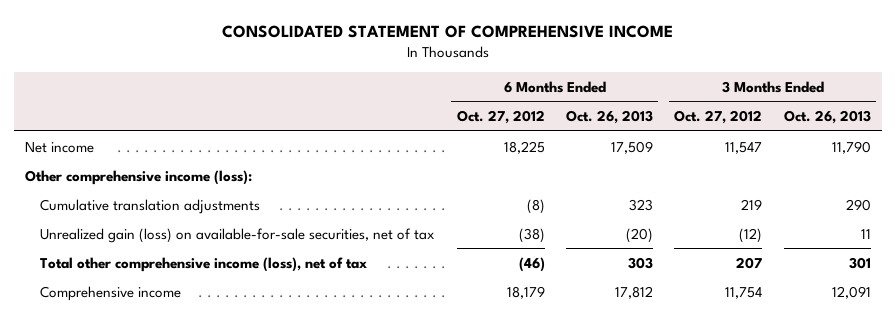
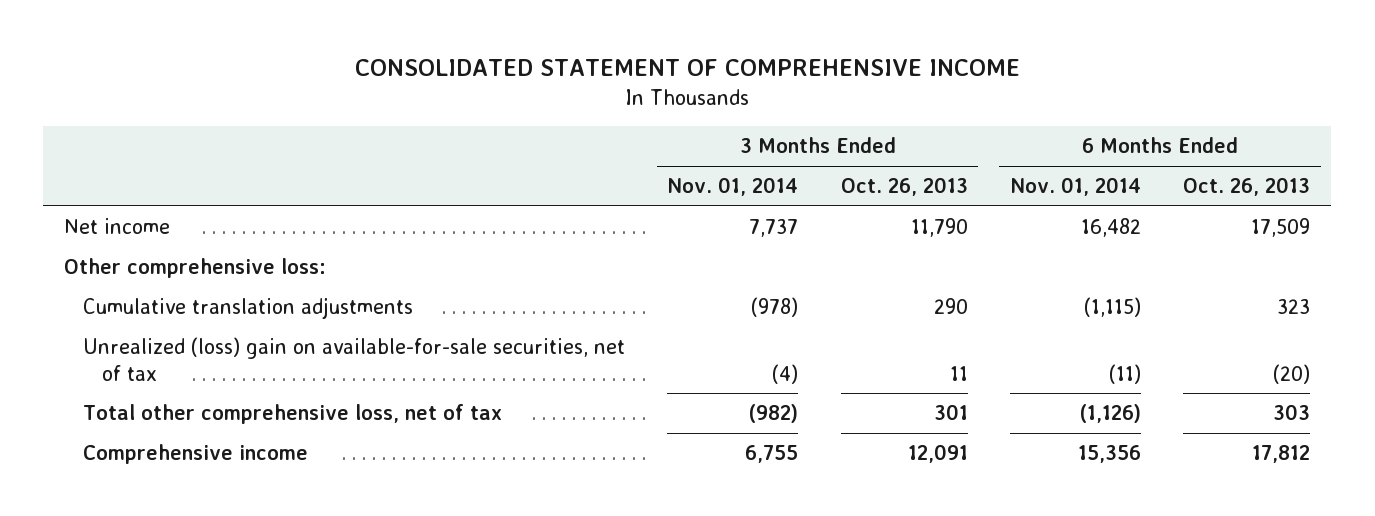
- | 6 Months Ended Oct. 27, 2012 | 6 Months Ended Oct. 26, 2013 | 3 Months Ended Oct. 27, 2012 | 3 Months Ended Oct. 26, 2013
+ | 3 Months Ended Nov. 01, 2014 | 3 Months Ended Oct. 26, 2013 | 6 Months Ended Nov. 01, 2014 | 6 Months Ended Oct. 26, 2013
- Other comprehensive income (loss):
+ Other comprehensive loss:
- Unrealized gain (loss) on available-for-sale securities, net of tax | (38) | (20) | (12) | 11
- Total other comprehensive income (loss), net of tax | (46) | 303 | 207 | 301
+ Unrealized (loss) gain on available-for-sale securities, net of tax | (4) | 11 | (11) | (20)
+ Total other comprehensive loss, net of tax | (982) | 301 | (1,126) | 303

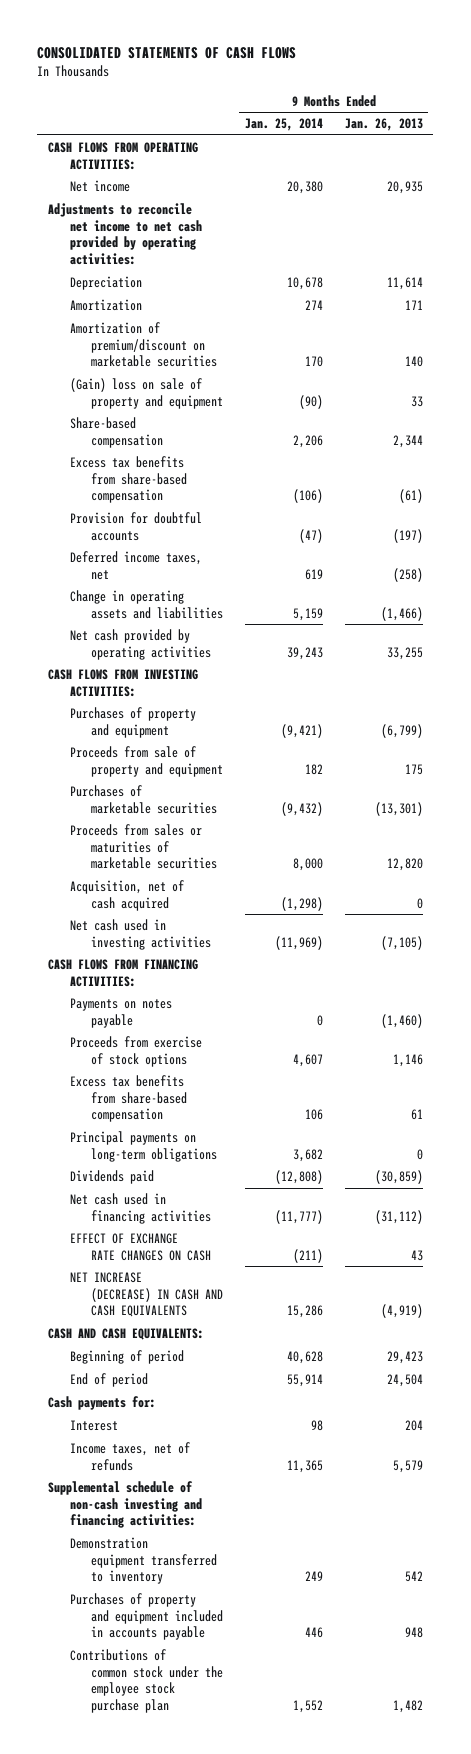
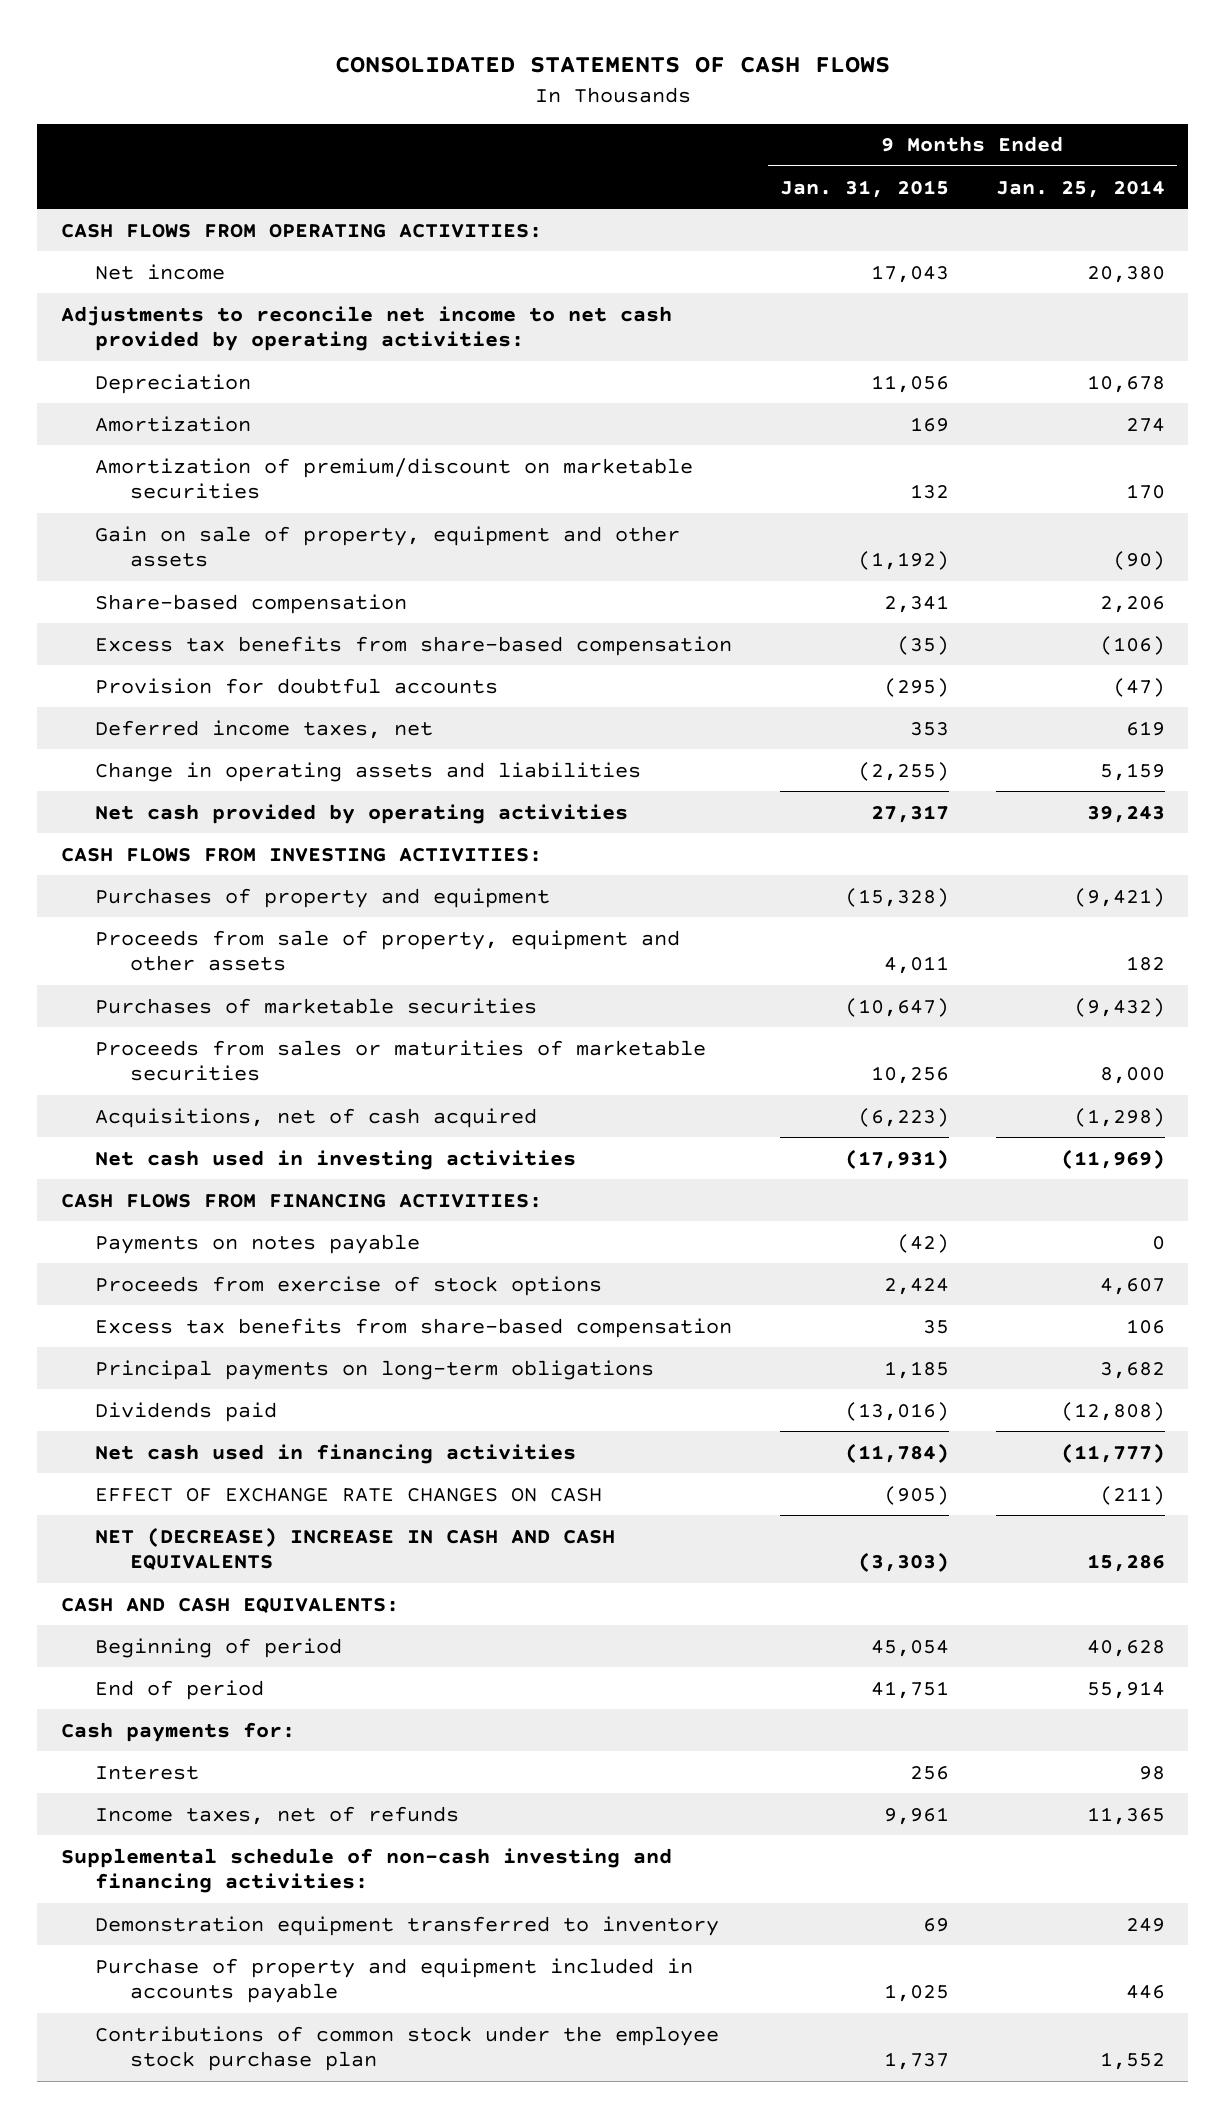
- | 9 Months Ended Jan. 25, 2014 | 9 Months Ended Jan. 26, 2013
+ | 9 Months Ended Jan. 31, 2015 | 9 Months Ended Jan. 25, 2014
- (Gain) loss on sale of property and equipment | (90) | 33
+ Gain on sale of property, equipment and other assets | (1,192) | (90)
- Proceeds from sale of property and equipment | 182 | 175
+ Proceeds from sale of property, equipment and other assets | 4,011 | 182
- Acquisition, net of cash acquired | (1,298) | 0
+ Acquisitions, net of cash acquired | (6,223) | (1,298)
- NET INCREASE (DECREASE) IN CASH AND CASH EQUIVALENTS | 15,286 | (4,919)
+ NET (DECREASE) INCREASE IN CASH AND CASH EQUIVALENTS | (3,303) | 15,286
- Purchases of property and equipment included in accounts payable | 446 | 948
+ Purchase of property and equipment included in accounts payable | 1,025 | 446

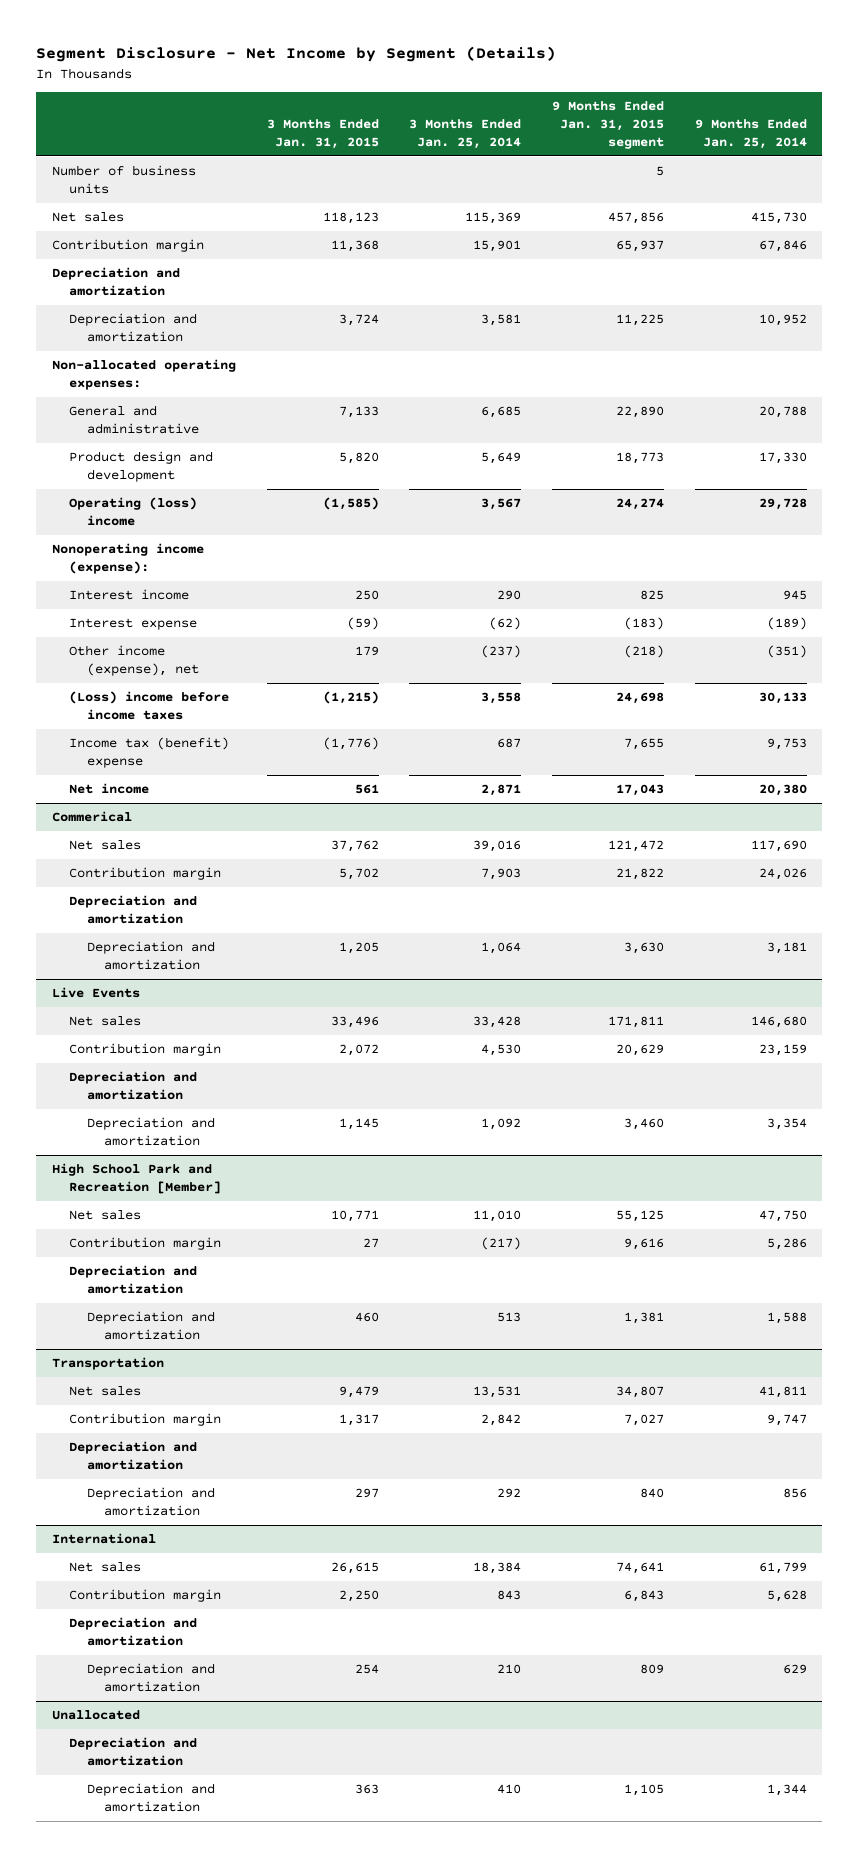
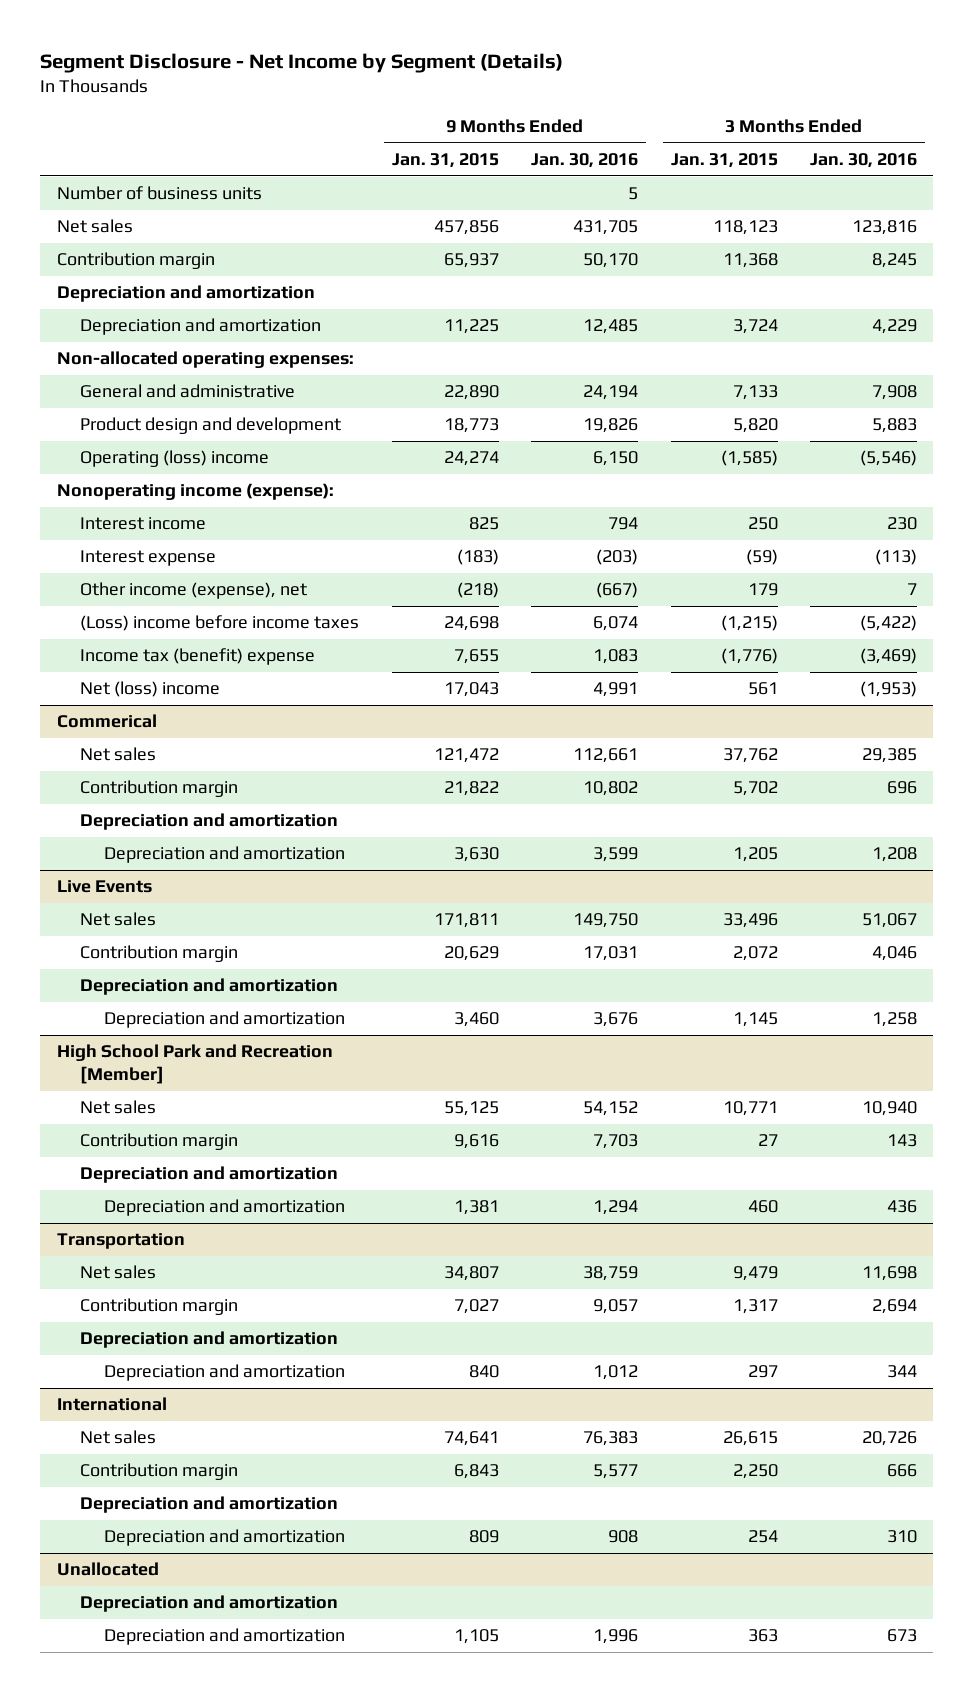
- | 3 Months Ended Jan. 31, 2015 | 3 Months Ended Jan. 25, 2014 | 9 Months Ended Jan. 31, 2015 segment | 9 Months Ended Jan. 25, 2014
+ | 9 Months Ended Jan. 31, 2015 | 9 Months Ended Jan. 30, 2016 | 3 Months Ended Jan. 31, 2015 | 3 Months Ended Jan. 30, 2016
- Net income | 561 | 2,871 | 17,043 | 20,380
+ Net (loss) income | 17,043 | 4,991 | 561 | (1,953)

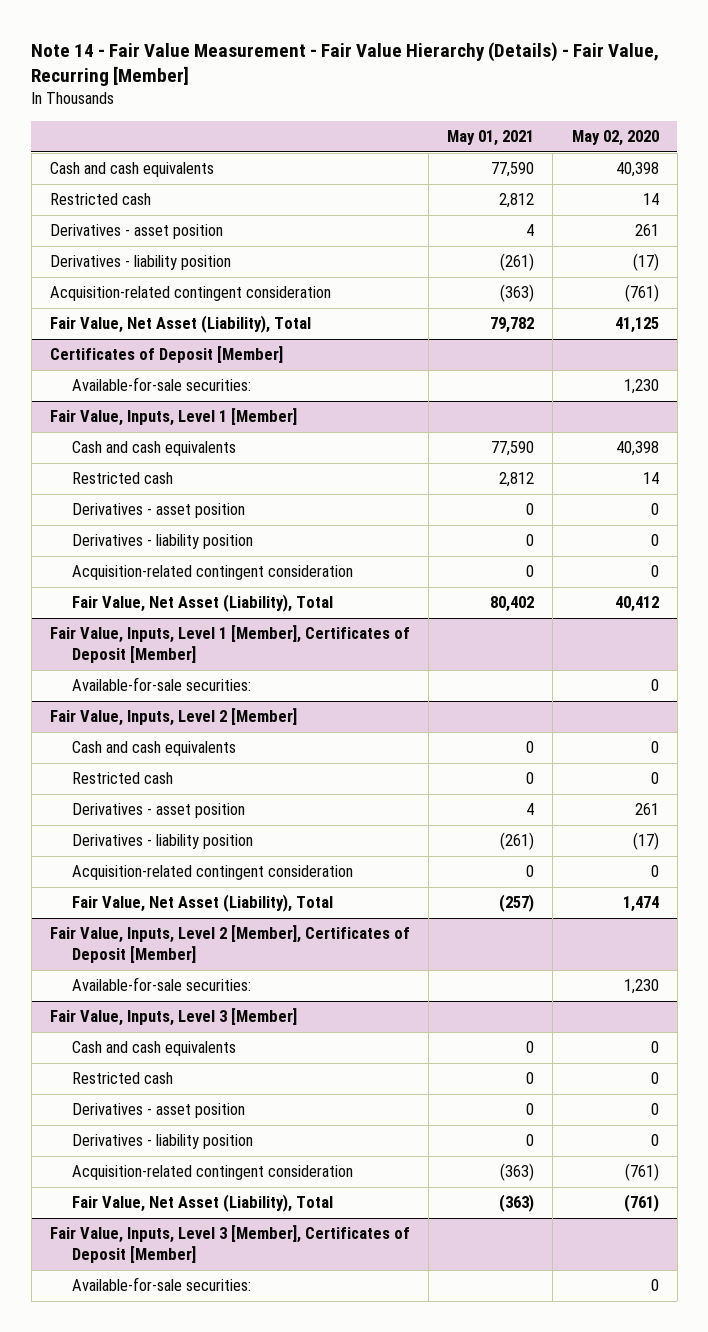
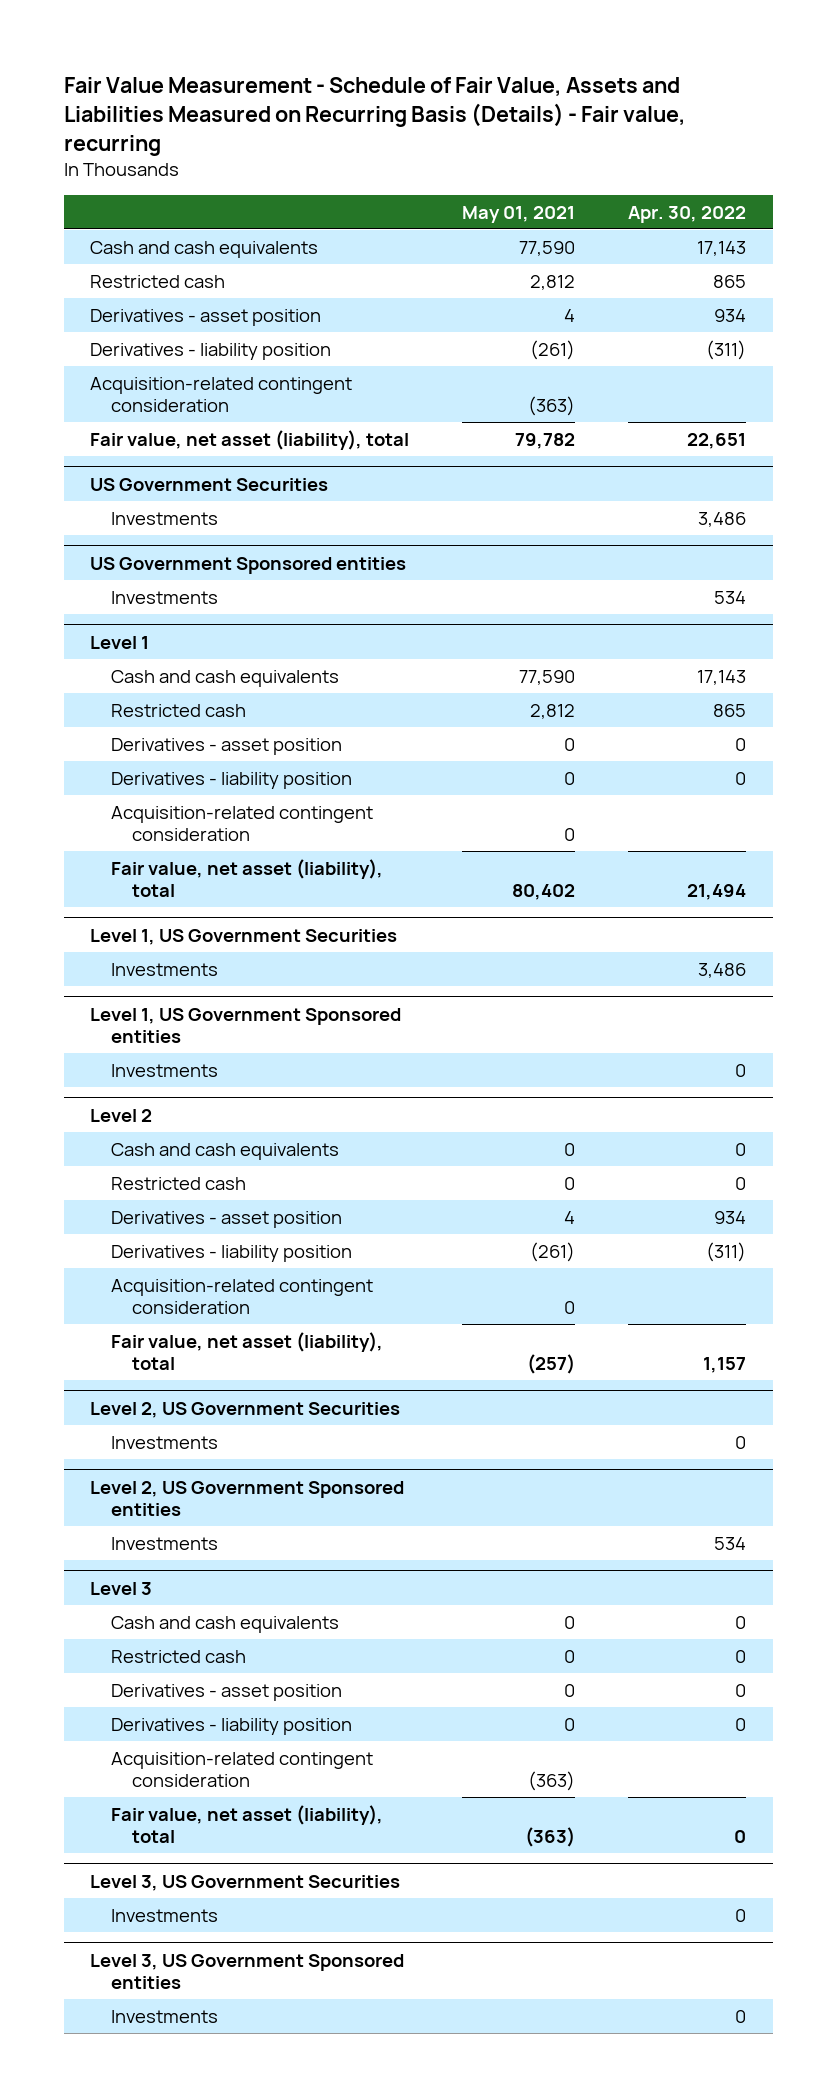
- Note 14 - Fair Value Measurement - Fair Value Hierarchy (Details) - Fair Value, Recurring [Member]
+ Fair Value Measurement - Schedule of Fair Value, Assets and Liabilities Measured on Recurring Basis (Details) - Fair value, recurring
- | May 01, 2021 | May 02, 2020
+ | May 01, 2021 | Apr. 30, 2022
- Fair Value, Net Asset (Liability), Total | 79,782 | 41,125
- Certificates of Deposit [Member]
- Available-for-sale securities: | | 1,230
- Fair Value, Inputs, Level 1 [Member]
+ Fair value, net asset (liability), total | 79,782 | 22,651
+ US Government Securities
+ Investments | | 3,486
+ US Government Sponsored entities
+ Investments | | 534
+ Level 1
- Fair Value, Net Asset (Liability), Total | 80,402 | 40,412
- Fair Value, Inputs, Level 1 [Member], Certificates of Deposit [Member]
- Available-for-sale securities: | | 0
- Fair Value, Inputs, Level 2 [Member]
+ Fair value, net asset (liability), total | 80,402 | 21,494
+ Level 1, US Government Securities
+ Investments | | 3,486
+ Level 1, US Government Sponsored entities
+ Investments | | 0
+ Level 2
- Fair Value, Net Asset (Liability), Total | (257) | 1,474
- Fair Value, Inputs, Level 2 [Member], Certificates of Deposit [Member]
- Available-for-sale securities: | | 1,230
- Fair Value, Inputs, Level 3 [Member]
+ Fair value, net asset (liability), total | (257) | 1,157
+ Level 2, US Government Securities
+ Investments | | 0
+ Level 2, US Government Sponsored entities
+ Investments | | 534
+ Level 3
- Fair Value, Net Asset (Liability), Total | (363) | (761)
- Fair Value, Inputs, Level 3 [Member], Certificates of Deposit [Member]
- Available-for-sale securities: | | 0
+ Fair value, net asset (liability), total | (363) | 0
+ Level 3, US Government Securities
+ Investments | | 0
+ Level 3, US Government Sponsored entities
+ Investments | | 0

